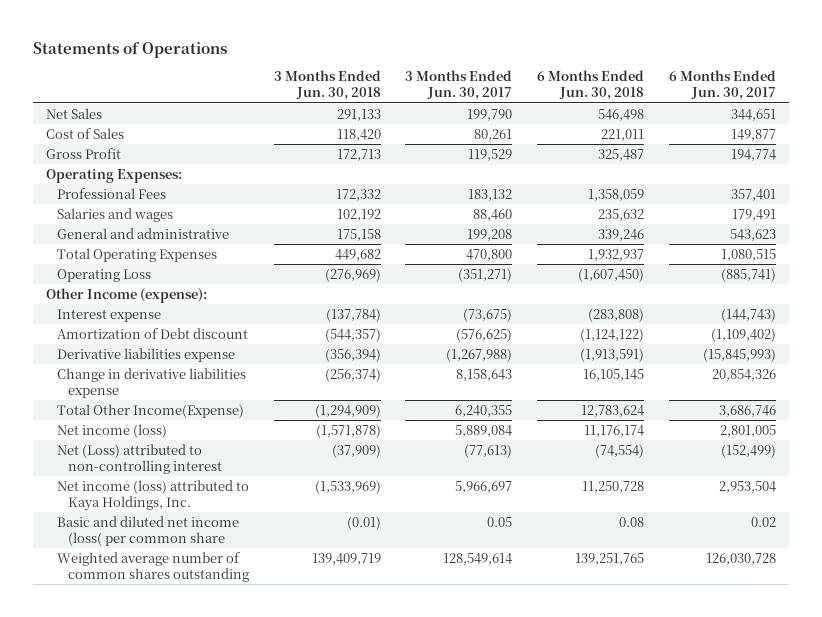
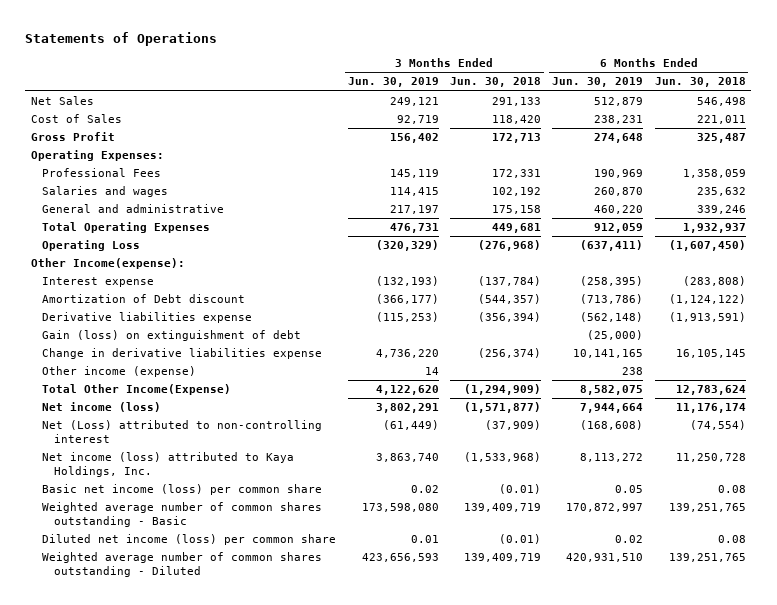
- | 3 Months Ended Jun. 30, 2018 | 3 Months Ended Jun. 30, 2017 | 6 Months Ended Jun. 30, 2018 | 6 Months Ended Jun. 30, 2017
+ | 3 Months Ended Jun. 30, 2019 | 3 Months Ended Jun. 30, 2018 | 6 Months Ended Jun. 30, 2019 | 6 Months Ended Jun. 30, 2018
- Professional Fees | 172,332 | 183,132 | 1,358,059 | 357,401
+ Professional Fees | 145,119 | 172,331 | 190,969 | 1,358,059
- Total Operating Expenses | 449,682 | 470,800 | 1,932,937 | 1,080,515
- Operating Loss | (276,969) | (351,271) | (1,607,450) | (885,741)
- Other Income (expense):
+ Total Operating Expenses | 476,731 | 449,681 | 912,059 | 1,932,937
+ Operating Loss | (320,329) | (276,968) | (637,411) | (1,607,450)
+ Other Income(expense):
+ Gain (loss) on extinguishment of debt | | | (25,000) |
+ Other income (expense) | 14 | | 238 |
- Net income (loss) | (1,571,878) | 5,889,084 | 11,176,174 | 2,801,005
+ Net income (loss) | 3,802,291 | (1,571,877) | 7,944,664 | 11,176,174
- Net income (loss) attributed to Kaya Holdings, Inc. | (1,533,969) | 5,966,697 | 11,250,728 | 2,953,504
- Basic and diluted net income (loss( per common share | (0.01) | 0.05 | 0.08 | 0.02
- Weighted average number of common shares outstanding | 139,409,719 | 128,549,614 | 139,251,765 | 126,030,728
+ Net income (loss) attributed to Kaya Holdings, Inc. | 3,863,740 | (1,533,968) | 8,113,272 | 11,250,728
+ Basic net income (loss) per common share | 0.02 | (0.01) | 0.05 | 0.08
+ Weighted average number of common shares outstanding - Basic | 173,598,080 | 139,409,719 | 170,872,997 | 139,251,765
+ Diluted net income (loss) per common share | 0.01 | (0.01) | 0.02 | 0.08
+ Weighted average number of common shares outstanding - Diluted | 423,656,593 | 139,409,719 | 420,931,510 | 139,251,765

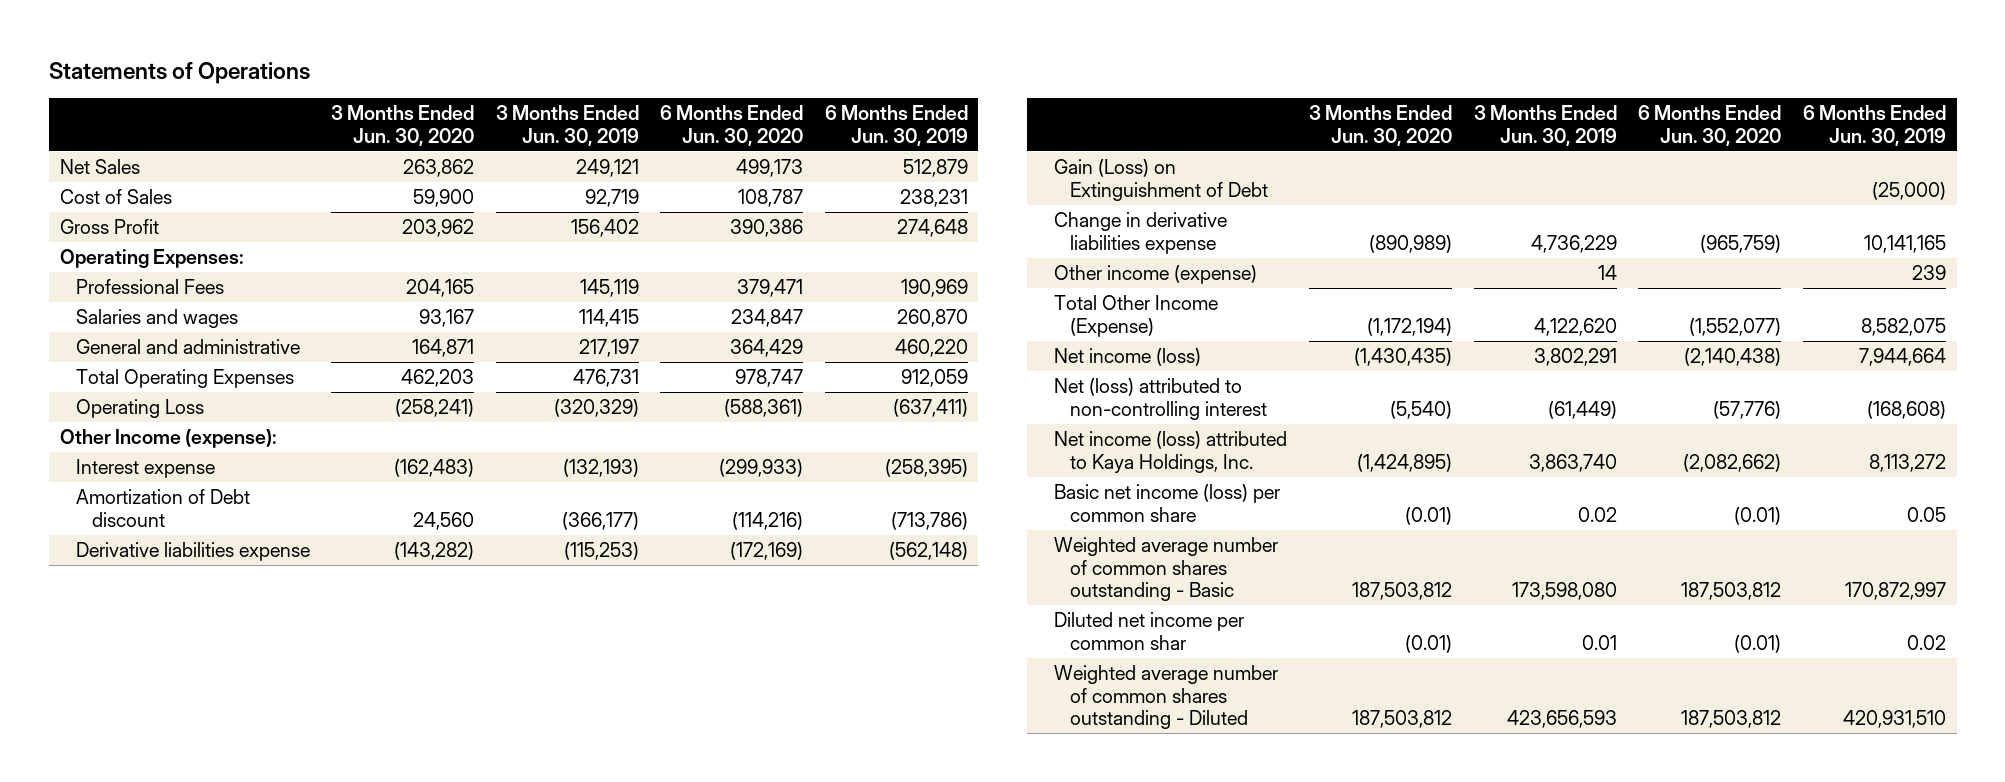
- | 3 Months Ended Jun. 30, 2019 | 3 Months Ended Jun. 30, 2018 | 6 Months Ended Jun. 30, 2019 | 6 Months Ended Jun. 30, 2018
+ | 3 Months Ended Jun. 30, 2020 | 3 Months Ended Jun. 30, 2019 | 6 Months Ended Jun. 30, 2020 | 6 Months Ended Jun. 30, 2019
- Other Income(expense):
+ Other Income (expense):
- Gain (loss) on extinguishment of debt | | | (25,000) |
- Change in derivative liabilities expense | 4,736,220 | (256,374) | 10,141,165 | 16,105,145
- Other income (expense) | 14 | | 238 |
- Total Other Income(Expense) | 4,122,620 | (1,294,909) | 8,582,075 | 12,783,624
+ Gain (Loss) on Extinguishment of Debt | | | | (25,000)
+ Change in derivative liabilities expense | (890,989) | 4,736,229 | (965,759) | 10,141,165
+ Other income (expense) | | 14 | | 239
+ Total Other Income (Expense) | (1,172,194) | 4,122,620 | (1,552,077) | 8,582,075
- Net (Loss) attributed to non-controlling interest | (61,449) | (37,909) | (168,608) | (74,554)
+ Net (loss) attributed to non-controlling interest | (5,540) | (61,449) | (57,776) | (168,608)
- Diluted net income (loss) per common share | 0.01 | (0.01) | 0.02 | 0.08
+ Diluted net income per common shar | (0.01) | 0.01 | (0.01) | 0.02

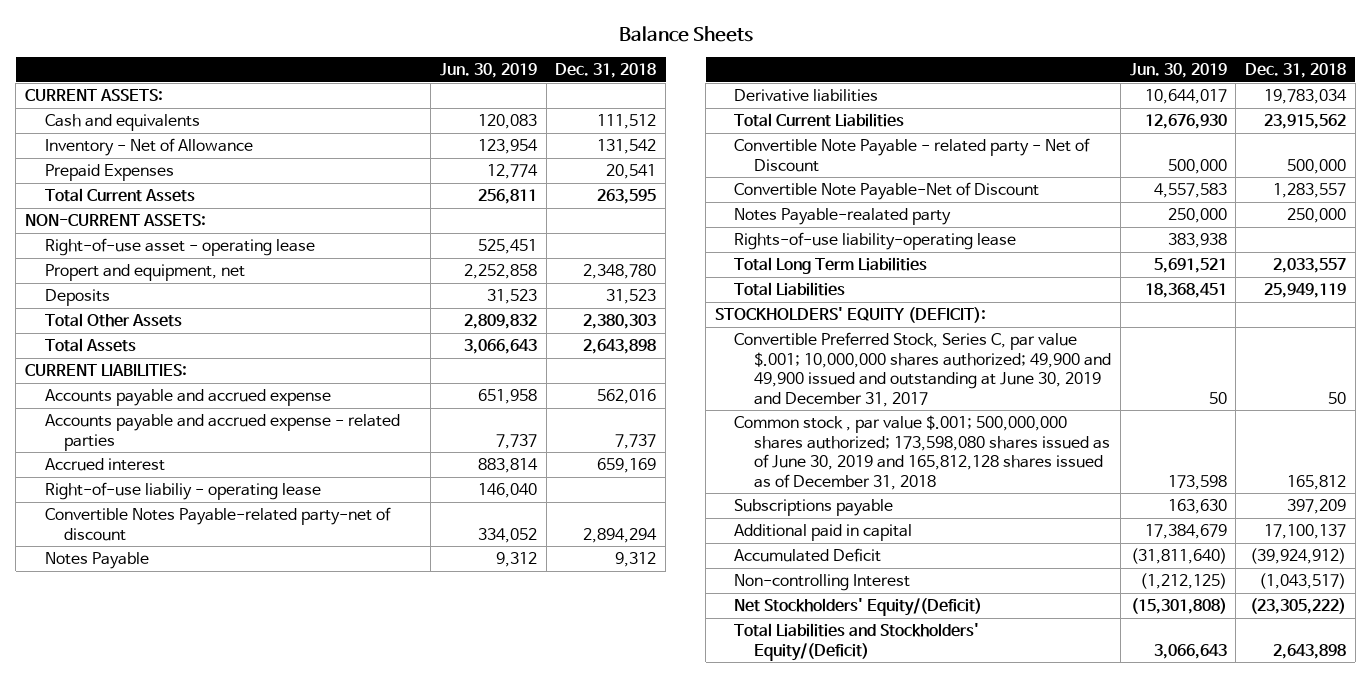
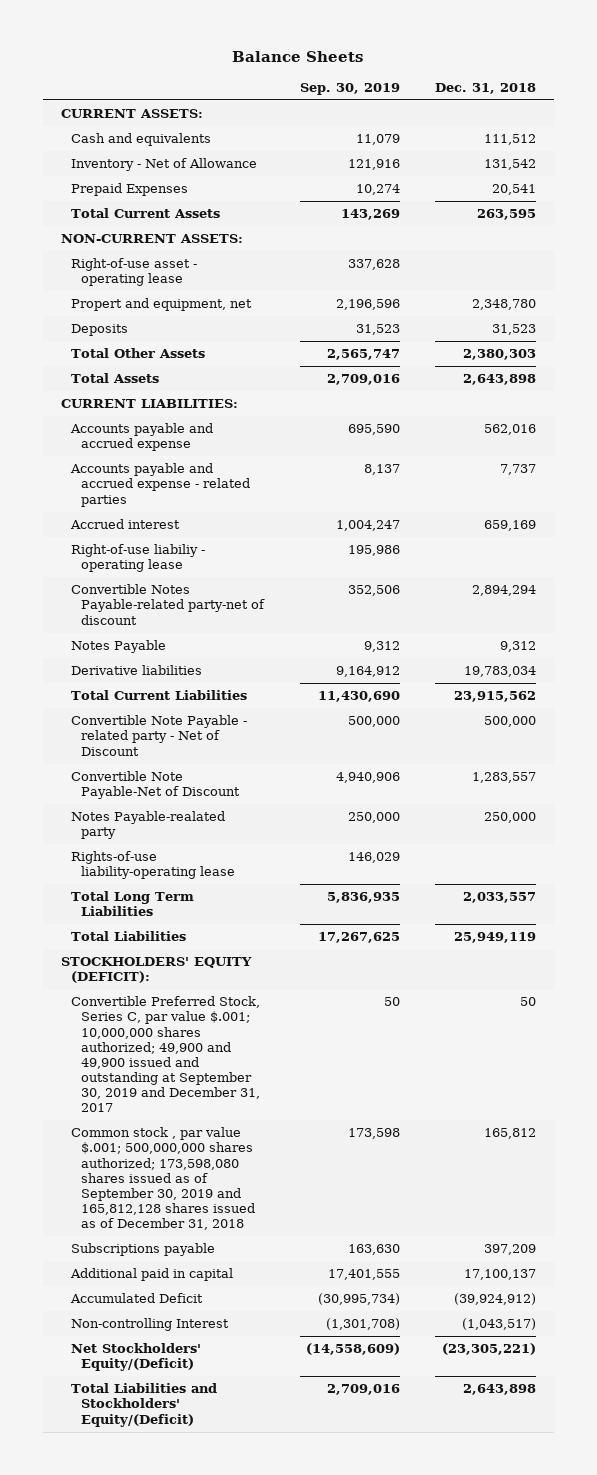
- | Jun. 30, 2019 | Dec. 31, 2018
+ | Sep. 30, 2019 | Dec. 31, 2018
- Convertible Preferred Stock, Series C, par value $.001; 10,000,000 shares authorized; 49,900 and 49,900 issued and outstanding at June 30, 2019 and December 31, 2017 | 50 | 50
- Common stock , par value $.001; 500,000,000 shares authorized; 173,598,080 shares issued as of June 30, 2019 and 165,812,128 shares issued as of December 31, 2018 | 173,598 | 165,812
+ Convertible Preferred Stock, Series C, par value $.001; 10,000,000 shares authorized; 49,900 and 49,900 issued and outstanding at September 30, 2019 and December 31, 2017 | 50 | 50
+ Common stock , par value $.001; 500,000,000 shares authorized; 173,598,080 shares issued as of September 30, 2019 and 165,812,128 shares issued as of December 31, 2018 | 173,598 | 165,812
- Net Stockholders' Equity/(Deficit) | (15,301,808) | (23,305,222)
+ Net Stockholders' Equity/(Deficit) | (14,558,609) | (23,305,221)

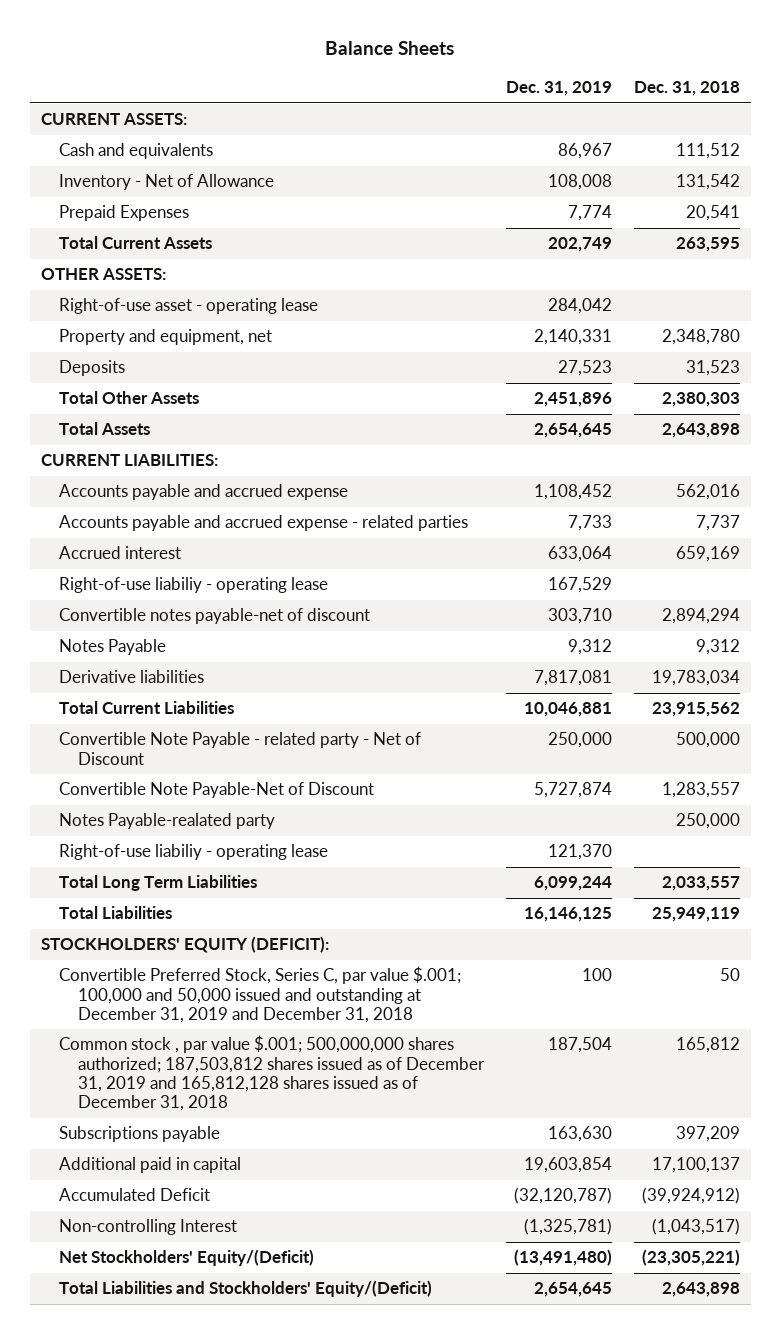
- | Sep. 30, 2019 | Dec. 31, 2018
+ | Dec. 31, 2019 | Dec. 31, 2018
- NON-CURRENT ASSETS:
+ OTHER ASSETS:
- Propert and equipment, net | 2,196,596 | 2,348,780
+ Property and equipment, net | 2,140,331 | 2,348,780
- Convertible Notes Payable-related party-net of discount | 352,506 | 2,894,294
+ Convertible notes payable-net of discount | 303,710 | 2,894,294
- Rights-of-use liability-operating lease | 146,029 |
+ Right-of-use liabiliy - operating lease | 121,370 |
- Convertible Preferred Stock, Series C, par value $.001; 10,000,000 shares authorized; 49,900 and 49,900 issued and outstanding at September 30, 2019 and December 31, 2017 | 50 | 50
- Common stock , par value $.001; 500,000,000 shares authorized; 173,598,080 shares issued as of September 30, 2019 and 165,812,128 shares issued as of December 31, 2018 | 173,598 | 165,812
+ Convertible Preferred Stock, Series C, par value $.001; 100,000 and 50,000 issued and outstanding at December 31, 2019 and December 31, 2018 | 100 | 50
+ Common stock , par value $.001; 500,000,000 shares authorized; 187,503,812 shares issued as of December 31, 2019 and 165,812,128 shares issued as of December 31, 2018 | 187,504 | 165,812

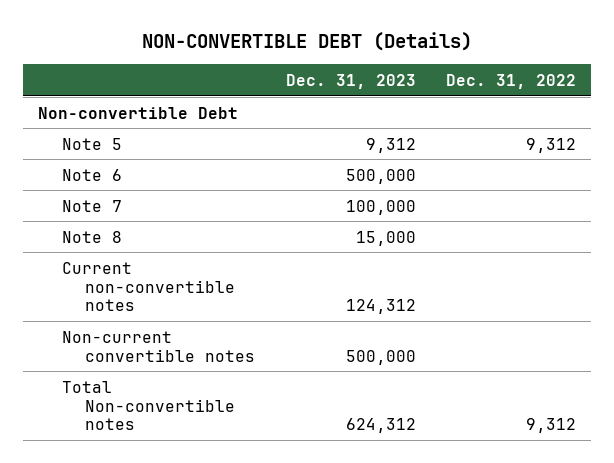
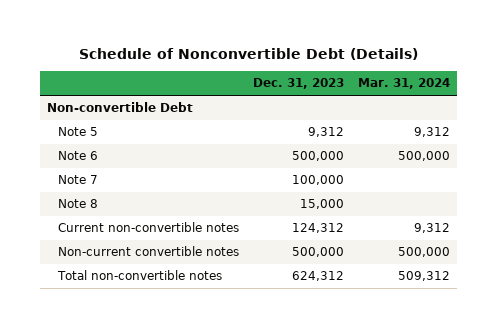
- NON-CONVERTIBLE DEBT (Details)
+ Schedule of Nonconvertible Debt (Details)
- | Dec. 31, 2023 | Dec. 31, 2022
+ | Dec. 31, 2023 | Mar. 31, 2024
- Total Non-convertible notes | 624,312 | 9,312
+ Total non-convertible notes | 624,312 | 509,312

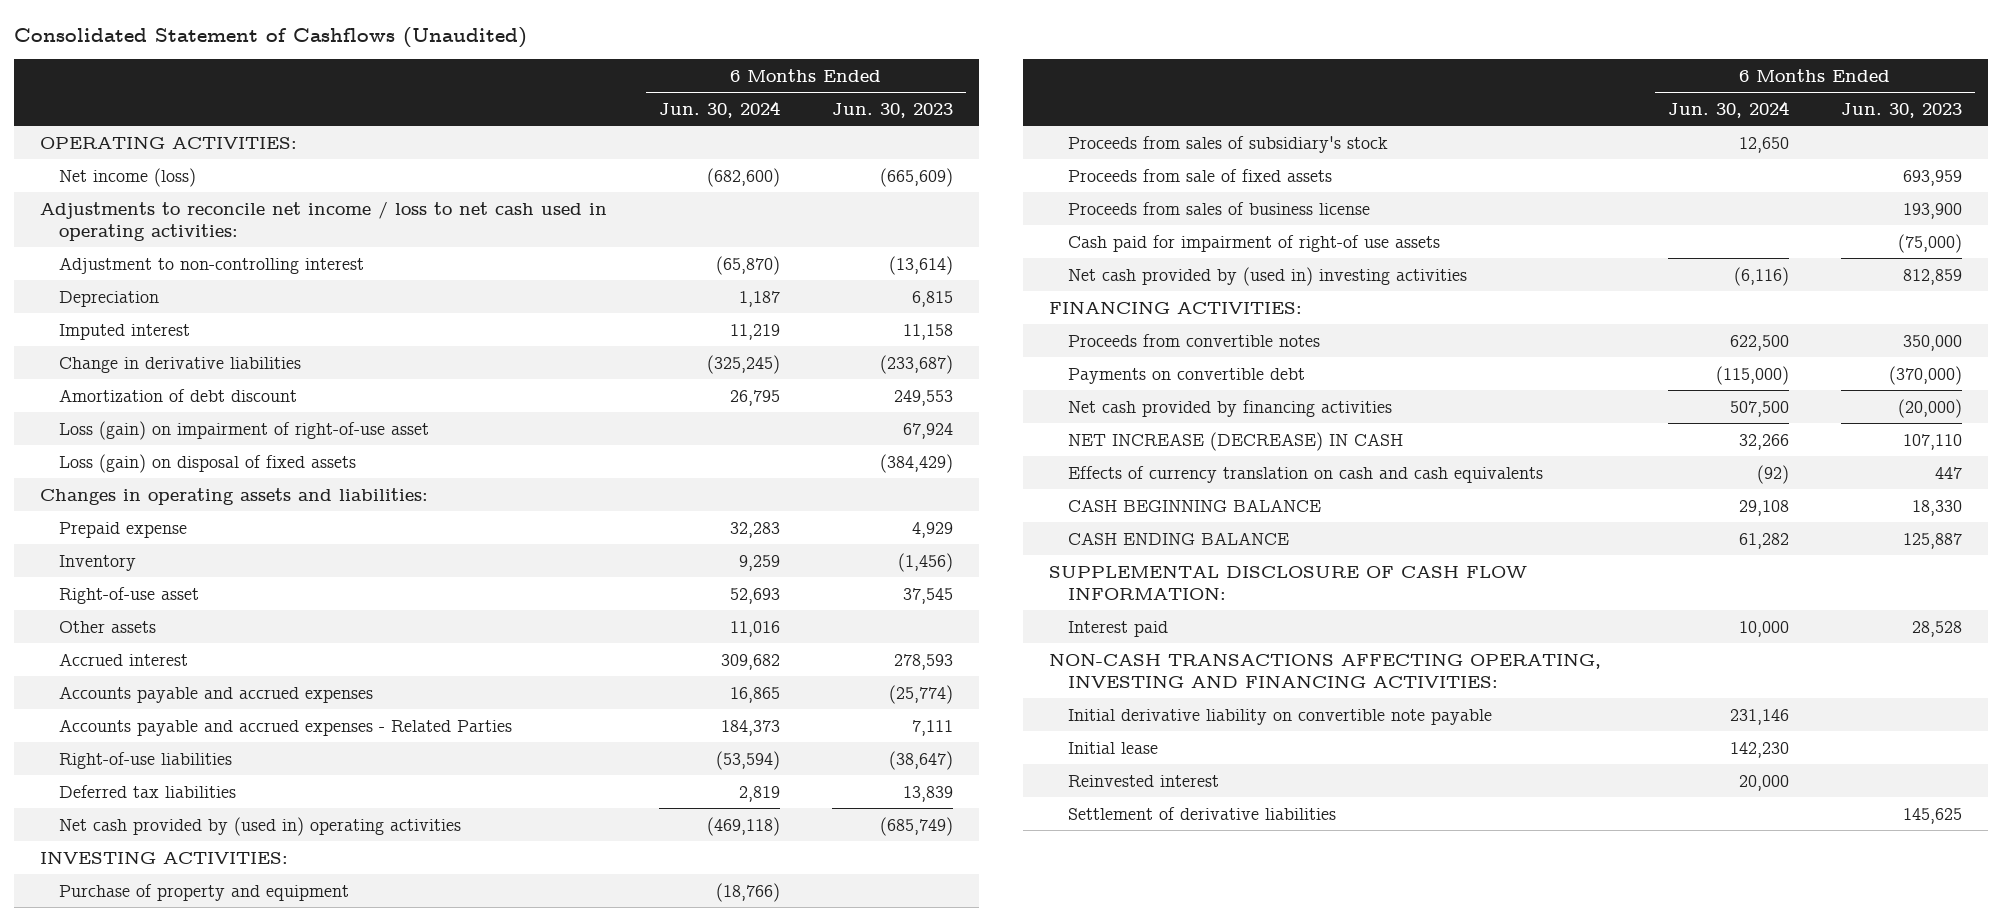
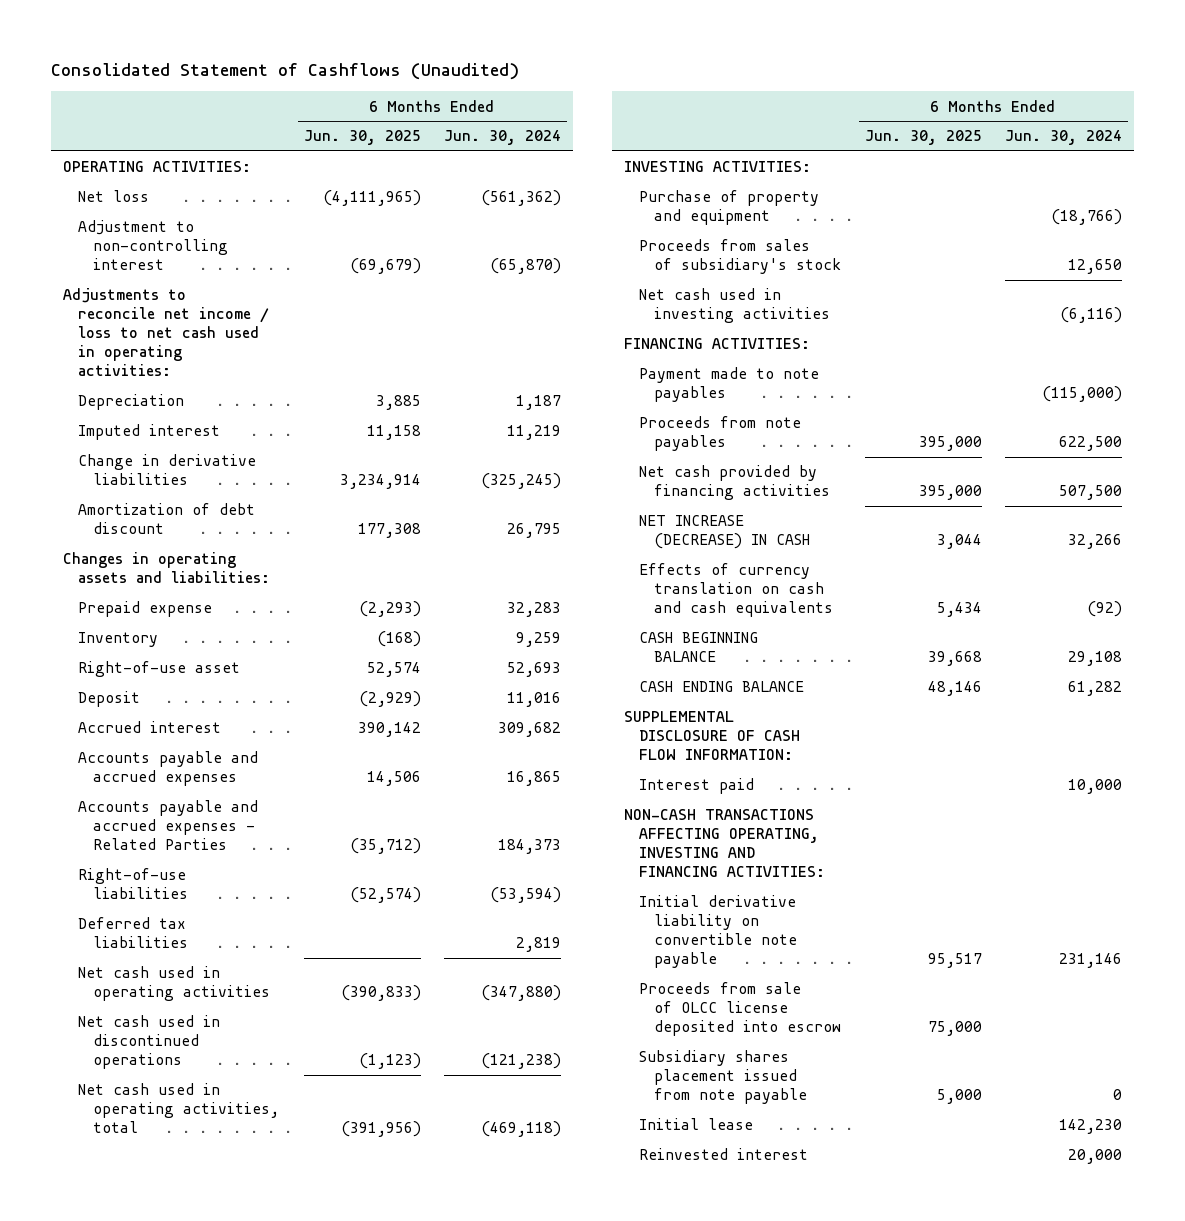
- | 6 Months Ended Jun. 30, 2024 | 6 Months Ended Jun. 30, 2023
+ | 6 Months Ended Jun. 30, 2025 | 6 Months Ended Jun. 30, 2024
- Net income (loss) | (682,600) | (665,609)
+ Net loss | (4,111,965) | (561,362)
moved down: Adjustments to reconcile net income / loss to net cash used in operating activities:
- Loss (gain) on impairment of right-of-use asset | | 67,924
- Loss (gain) on disposal of fixed assets | | (384,429)
- Other assets | 11,016 |
+ Deposit | (2,929) | 11,016
- Net cash provided by (used in) operating activities | (469,118) | (685,749)
+ Net cash used in operating activities | (390,833) | (347,880)
+ Net cash used in discontinued operations | (1,123) | (121,238)
+ Net cash used in operating activities, total | (391,956) | (469,118)
- Proceeds from sale of fixed assets | | 693,959
- Proceeds from sales of business license | | 193,900
- Cash paid for impairment of right-of use assets | | (75,000)
- Net cash provided by (used in) investing activities | (6,116) | 812,859
+ Net cash used in investing activities | | (6,116)
- Proceeds from convertible notes | 622,500 | 350,000
- Payments on convertible debt | (115,000) | (370,000)
+ Payment made to note payables | | (115,000)
+ Proceeds from note payables | 395,000 | 622,500
+ Proceeds from sale of OLCC license deposited into escrow | 75,000 |
+ Subsidiary shares placement issued from note payable | 5,000 | 0
- Settlement of derivative liabilities | | 145,625

